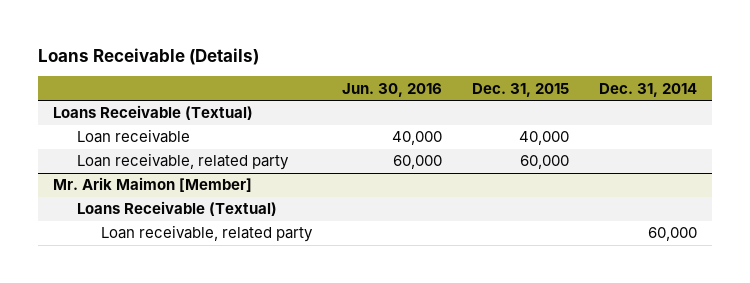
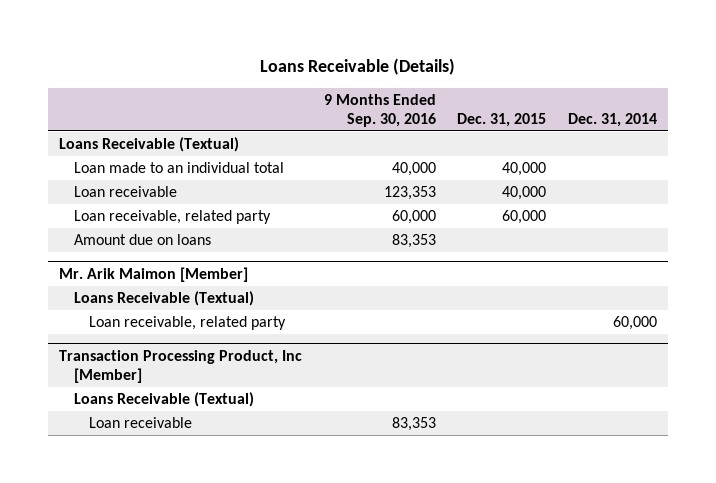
- | Jun. 30, 2016 | Dec. 31, 2015 | Dec. 31, 2014
+ | 9 Months Ended Sep. 30, 2016 | Dec. 31, 2015 | Dec. 31, 2014
+ Loan made to an individual total | 40,000 | 40,000 |
+ Amount due on loans | 83,353 | |
+ Transaction Processing Product, Inc [Member]
+ Loans Receivable (Textual)
+ Loan receivable | 83,353 | |

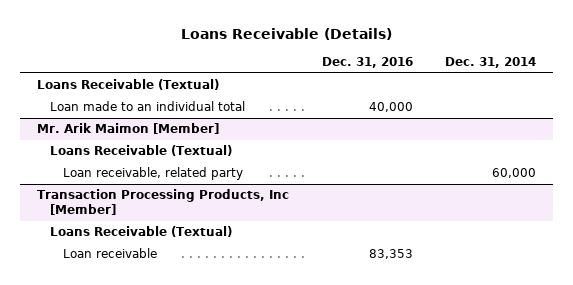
- | 9 Months Ended Sep. 30, 2016 | Dec. 31, 2015 | Dec. 31, 2014
+ | Dec. 31, 2016 | Dec. 31, 2014
- Loan receivable | 123,353 | 40,000 |
- Loan receivable, related party | 60,000 | 60,000 |
- Amount due on loans | 83,353 | |
- Transaction Processing Product, Inc [Member]
+ Transaction Processing Products, Inc [Member]

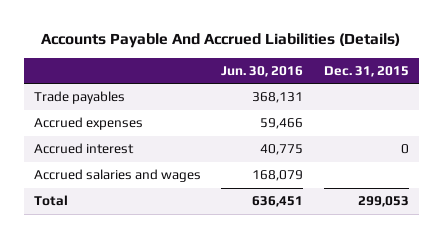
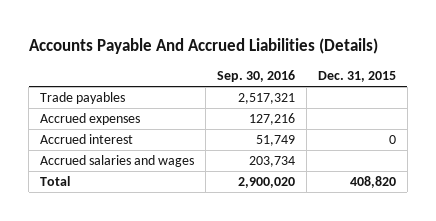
- | Jun. 30, 2016 | Dec. 31, 2015
+ | Sep. 30, 2016 | Dec. 31, 2015
- Total | 636,451 | 299,053
+ Total | 2,900,020 | 408,820

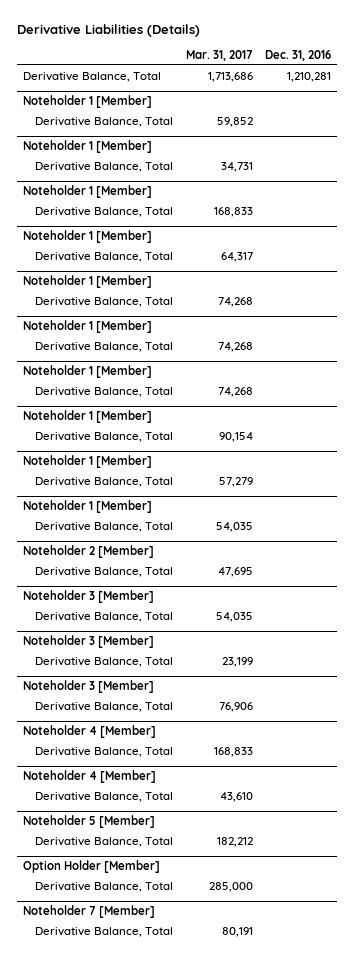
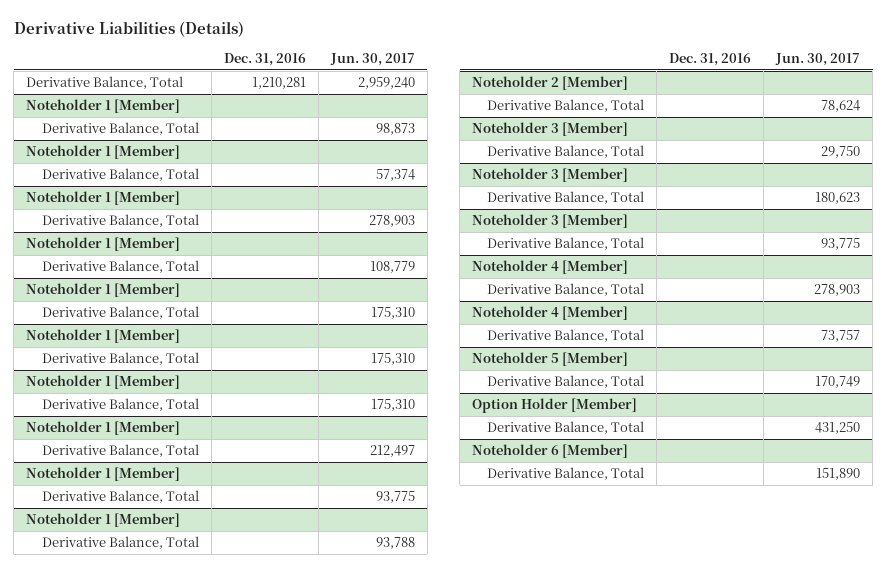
- | Mar. 31, 2017 | Dec. 31, 2016
+ | Dec. 31, 2016 | Jun. 30, 2017
- Noteholder 7 [Member]
+ Noteholder 6 [Member]

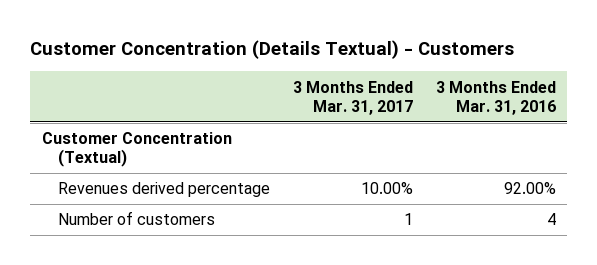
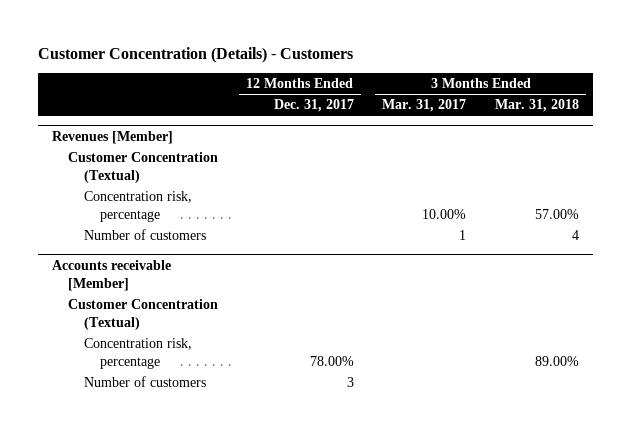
- Customer Concentration (Details Textual) - Customers
+ Customer Concentration (Details) - Customers
- | 3 Months Ended Mar. 31, 2017 | 3 Months Ended Mar. 31, 2016
+ | 12 Months Ended Dec. 31, 2017 | 3 Months Ended Mar. 31, 2017 | 3 Months Ended Mar. 31, 2018
+ Revenues [Member]
- Revenues derived percentage | 10.00% | 92.00%
+ Concentration risk, percentage | | 10.00% | 57.00%
+ Accounts receivable [Member]
+ Customer Concentration (Textual)
+ Concentration risk, percentage | 78.00% | | 89.00%
+ Number of customers | 3 | |

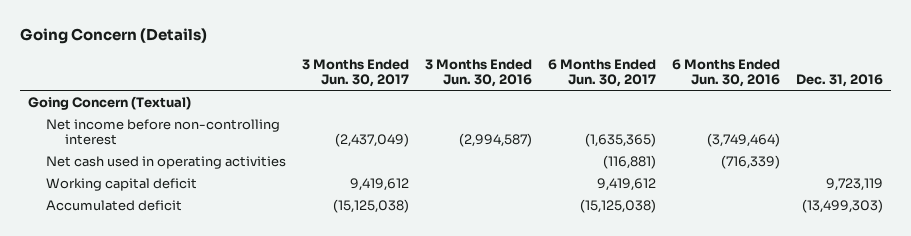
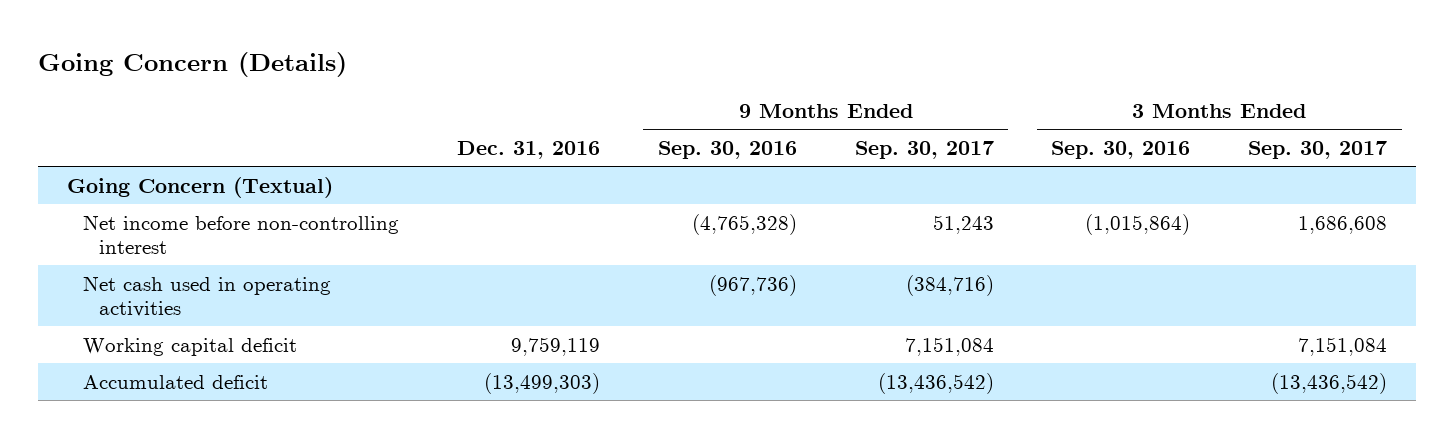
- | 3 Months Ended Jun. 30, 2017 | 3 Months Ended Jun. 30, 2016 | 6 Months Ended Jun. 30, 2017 | 6 Months Ended Jun. 30, 2016 | Dec. 31, 2016
+ | Dec. 31, 2016 | 9 Months Ended Sep. 30, 2016 | 9 Months Ended Sep. 30, 2017 | 3 Months Ended Sep. 30, 2016 | 3 Months Ended Sep. 30, 2017
- Working capital deficit | 9,419,612 | | 9,419,612 | | 9,723,119
+ Working capital deficit | 9,759,119 | | 7,151,084 | | 7,151,084

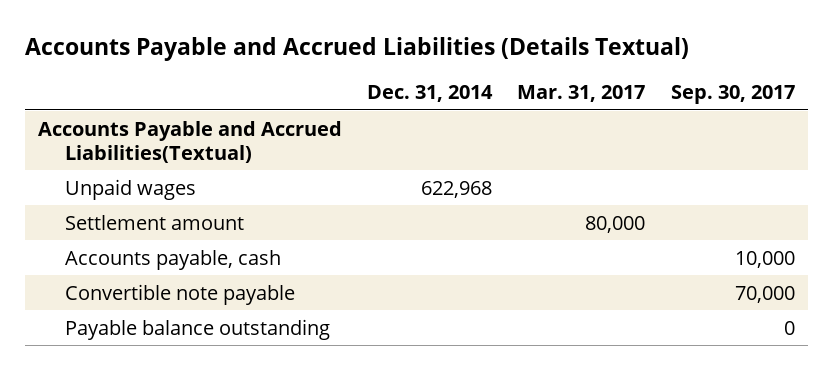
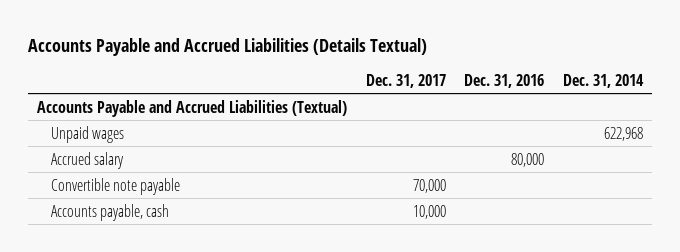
- | Dec. 31, 2014 | Mar. 31, 2017 | Sep. 30, 2017
+ | Dec. 31, 2017 | Dec. 31, 2016 | Dec. 31, 2014
- Accounts Payable and Accrued Liabilities(Textual)
+ Accounts Payable and Accrued Liabilities (Textual)
- Settlement amount | | 80,000 |
+ Accrued salary | | 80,000 |
- Payable balance outstanding | | | 0
moved down: Accounts payable, cash | 10,000 | |

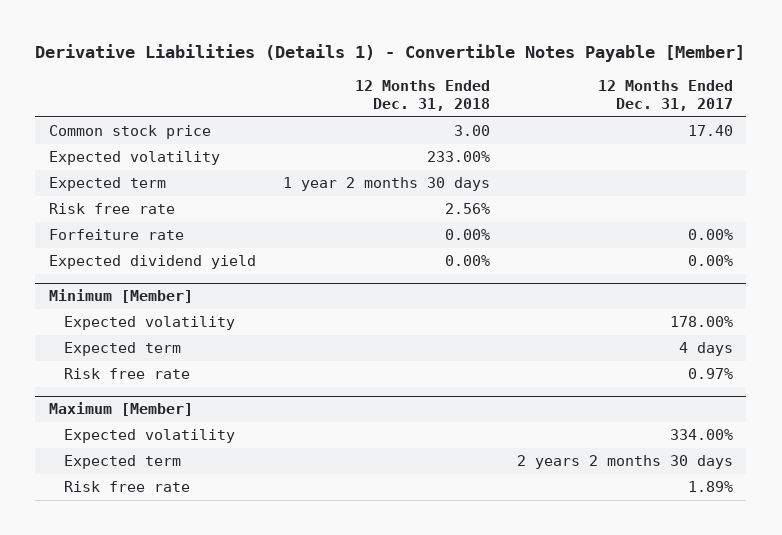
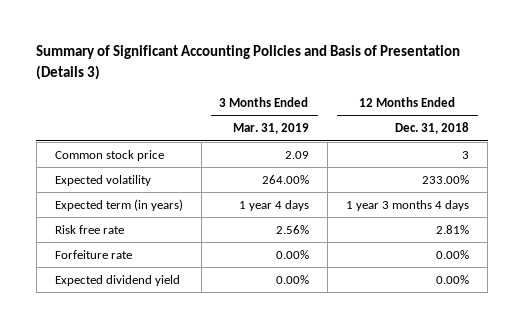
- Derivative Liabilities (Details 1) - Convertible Notes Payable [Member]
+ Summary of Significant Accounting Policies and Basis of Presentation (Details 3)
- | 12 Months Ended Dec. 31, 2018 | 12 Months Ended Dec. 31, 2017
+ | 3 Months Ended Mar. 31, 2019 | 12 Months Ended Dec. 31, 2018
- Common stock price | 3.00 | 17.40
+ Common stock price | 2.09 | 3
- Expected term | 1 year 2 months 30 days |
- Risk free rate | 2.56% |
+ Expected term (in years) | 1 year 4 days | 1 year 3 months 4 days
+ Risk free rate | 2.56% | 2.81%
- Minimum [Member]
- Expected volatility | | 178.00%
- Expected term | | 4 days
- Risk free rate | | 0.97%
- Maximum [Member]
- Expected volatility | | 334.00%
- Expected term | | 2 years 2 months 30 days
- Risk free rate | | 1.89%

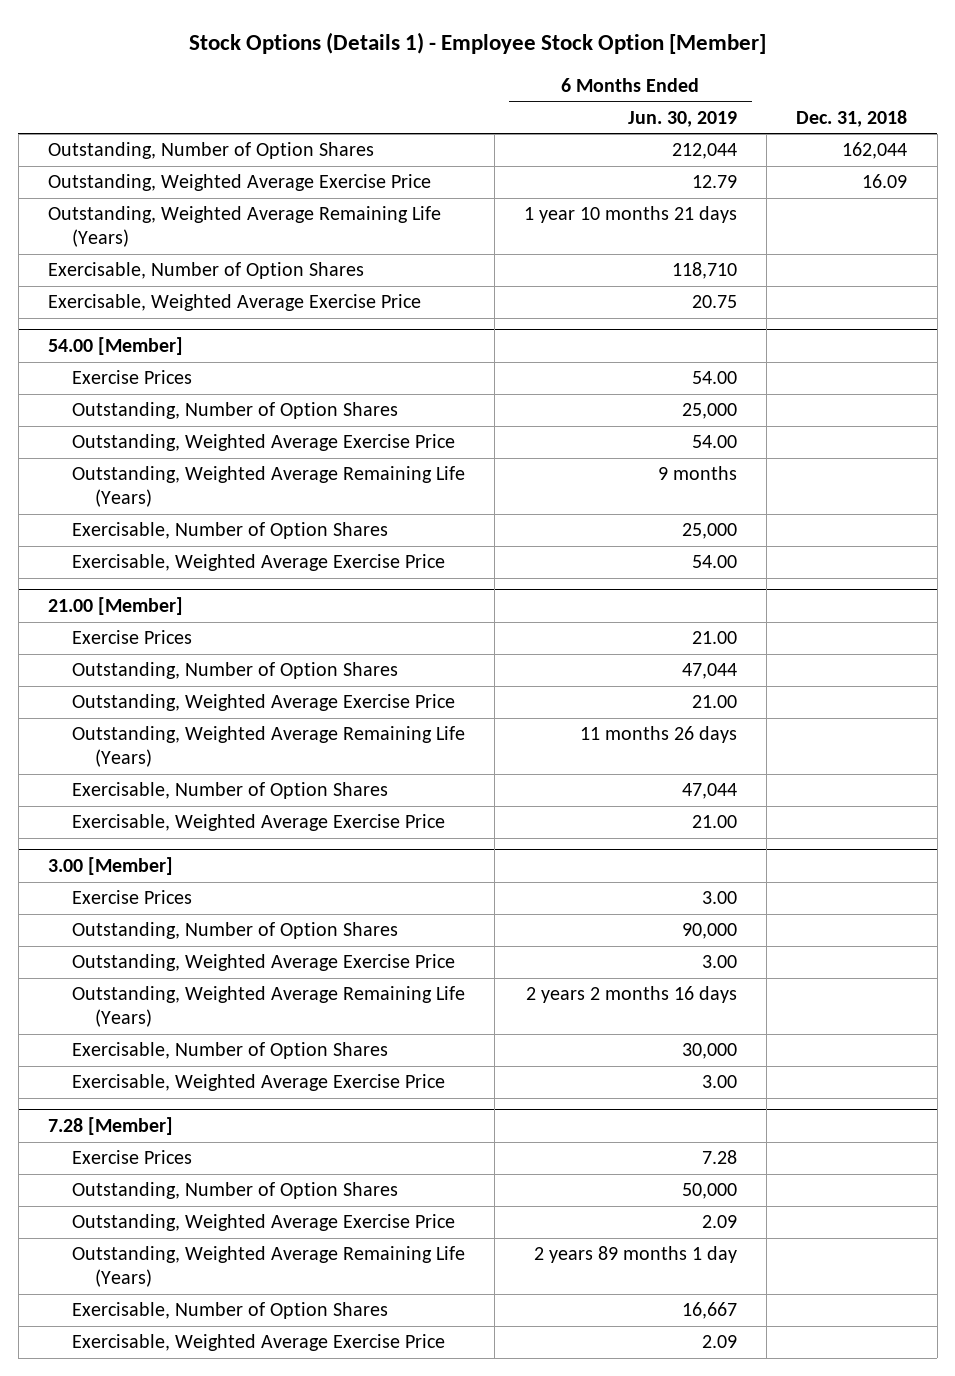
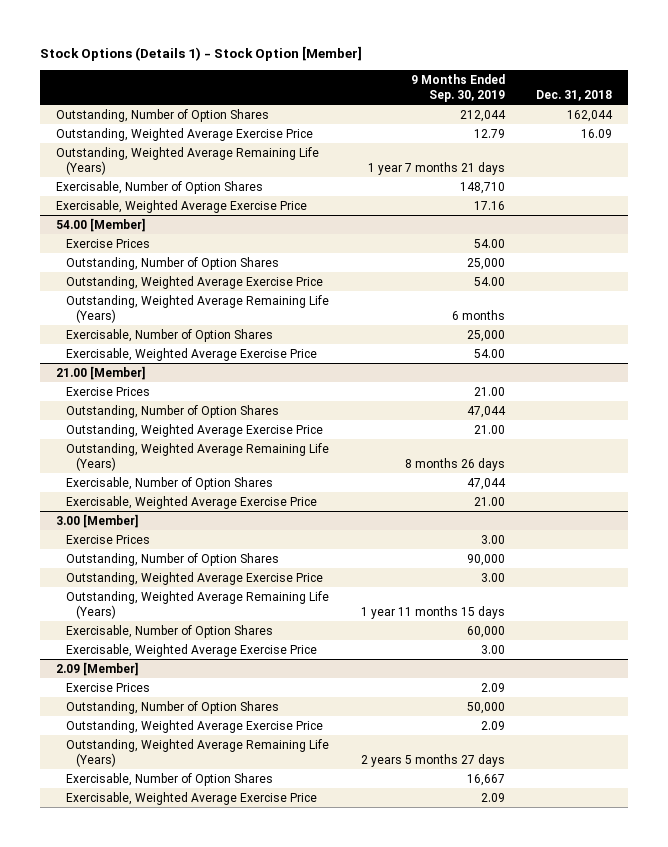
- Stock Options (Details 1) - Employee Stock Option [Member]
+ Stock Options (Details 1) - Stock Option [Member]
- | 6 Months Ended Jun. 30, 2019 | Dec. 31, 2018
+ | 9 Months Ended Sep. 30, 2019 | Dec. 31, 2018
- 7.28 [Member]
+ 2.09 [Member]

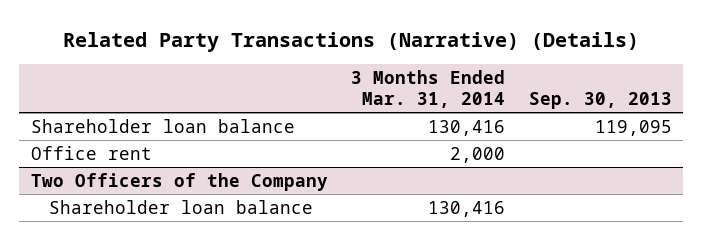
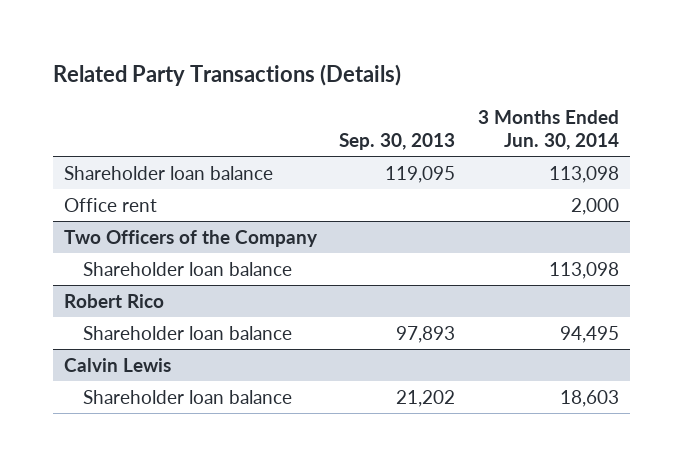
- Related Party Transactions (Narrative) (Details)
+ Related Party Transactions (Details)
- | 3 Months Ended Mar. 31, 2014 | Sep. 30, 2013
+ | Sep. 30, 2013 | 3 Months Ended Jun. 30, 2014
+ Robert Rico
+ Shareholder loan balance | 97,893 | 94,495
+ Calvin Lewis
+ Shareholder loan balance | 21,202 | 18,603

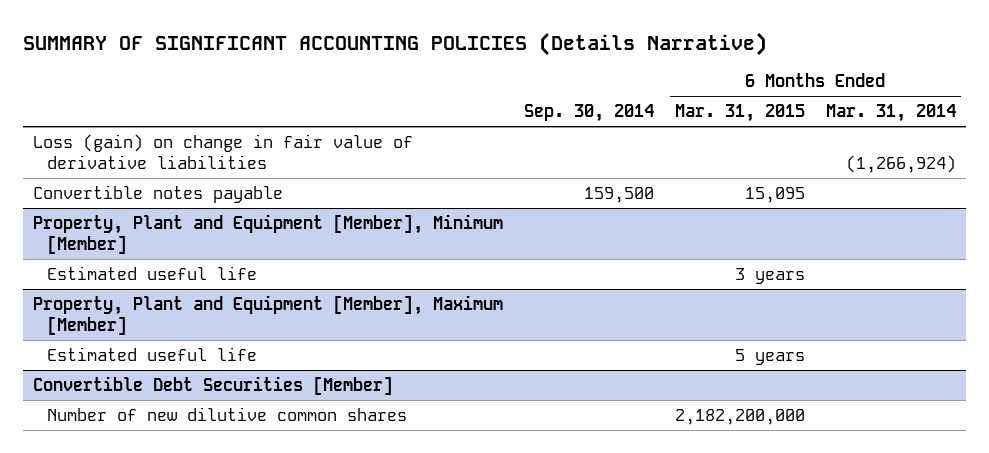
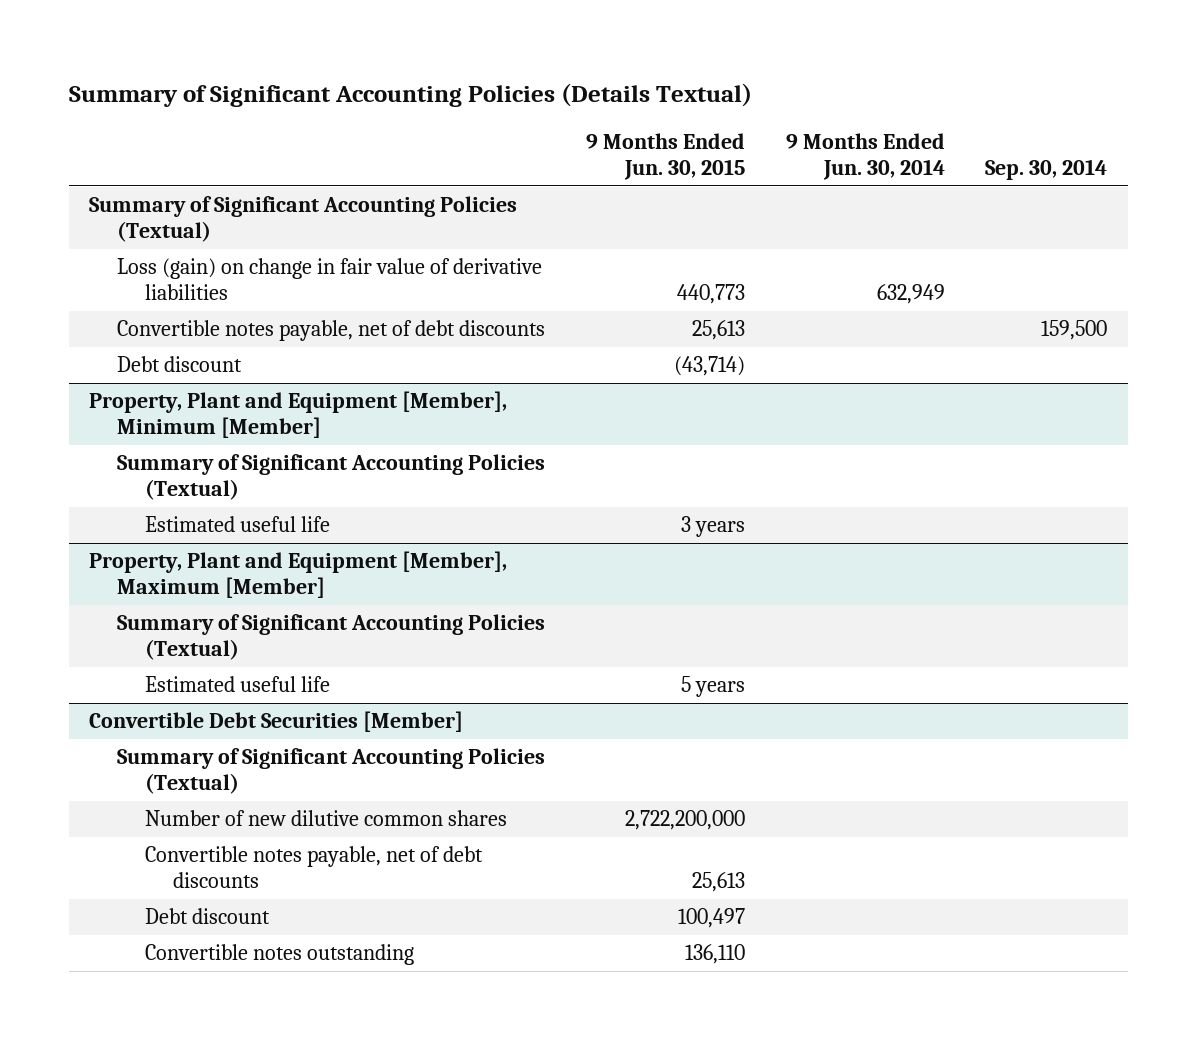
- SUMMARY OF SIGNIFICANT ACCOUNTING POLICIES (Details Narrative)
+ Summary of Significant Accounting Policies (Details Textual)
- | Sep. 30, 2014 | 6 Months Ended Mar. 31, 2015 | 6 Months Ended Mar. 31, 2014
+ | 9 Months Ended Jun. 30, 2015 | 9 Months Ended Jun. 30, 2014 | Sep. 30, 2014
+ Summary of Significant Accounting Policies (Textual)
- Convertible notes payable | 159,500 | 15,095 |
+ Convertible notes payable, net of debt discounts | 25,613 | | 159,500
+ Debt discount | (43,714) | |
@ Property, Plant and Equipment [Member], Minimum [Member]
+ Summary of Significant Accounting Policies (Textual)
@ Property, Plant and Equipment [Member], Maximum [Member]
+ Summary of Significant Accounting Policies (Textual)
@ Convertible Debt Securities [Member]
+ Summary of Significant Accounting Policies (Textual)
+ Convertible notes payable, net of debt discounts | 25,613 | |
+ Debt discount | 100,497 | |
+ Convertible notes outstanding | 136,110 | |

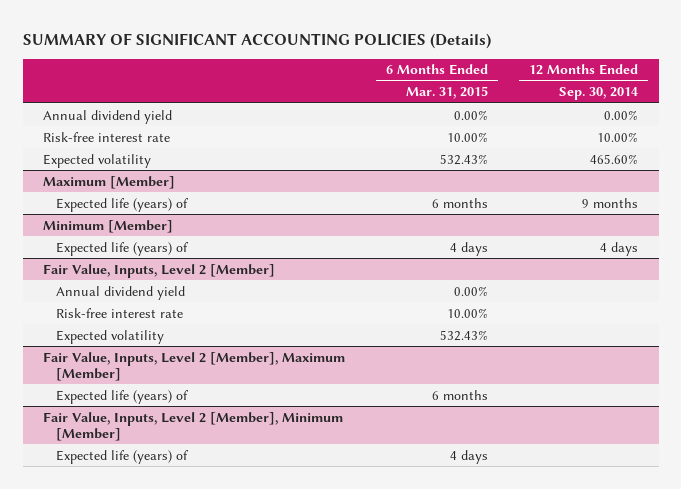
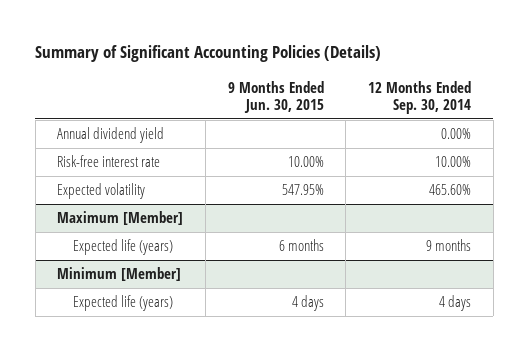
- SUMMARY OF SIGNIFICANT ACCOUNTING POLICIES (Details)
+ Summary of Significant Accounting Policies (Details)
- | 6 Months Ended Mar. 31, 2015 | 12 Months Ended Sep. 30, 2014
+ | 9 Months Ended Jun. 30, 2015 | 12 Months Ended Sep. 30, 2014
@ Maximum [Member]
- Expected life (years) of | 6 months | 9 months
+ Expected life (years) | 6 months | 9 months
@ Minimum [Member]
- Expected life (years) of | 4 days | 4 days
- Fair Value, Inputs, Level 2 [Member]
- Annual dividend yield | 0.00% |
- Risk-free interest rate | 10.00% |
- Expected volatility | 532.43% |
- Fair Value, Inputs, Level 2 [Member], Maximum [Member]
- Expected life (years) of | 6 months |
- Fair Value, Inputs, Level 2 [Member], Minimum [Member]
- Expected life (years) of | 4 days |
@ Minimum [Member]
+ Expected life (years) | 4 days | 4 days

